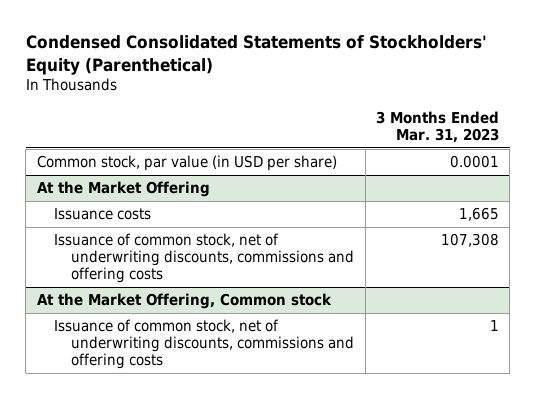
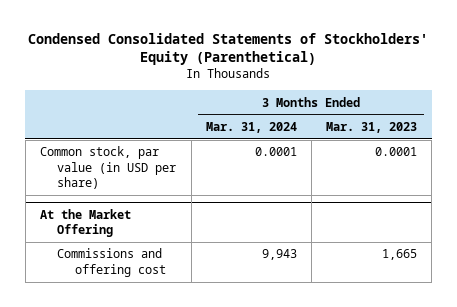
- | 3 Months Ended Mar. 31, 2023
+ | 3 Months Ended Mar. 31, 2024 | 3 Months Ended Mar. 31, 2023
@ At the Market Offering
- Issuance costs | 1,665
- Issuance of common stock, net of underwriting discounts, commissions and offering costs | 107,308
- At the Market Offering, Common stock
- Issuance of common stock, net of underwriting discounts, commissions and offering costs | 1
@ At the Market Offering
+ Commissions and offering cost | 9,943 | 1,665

